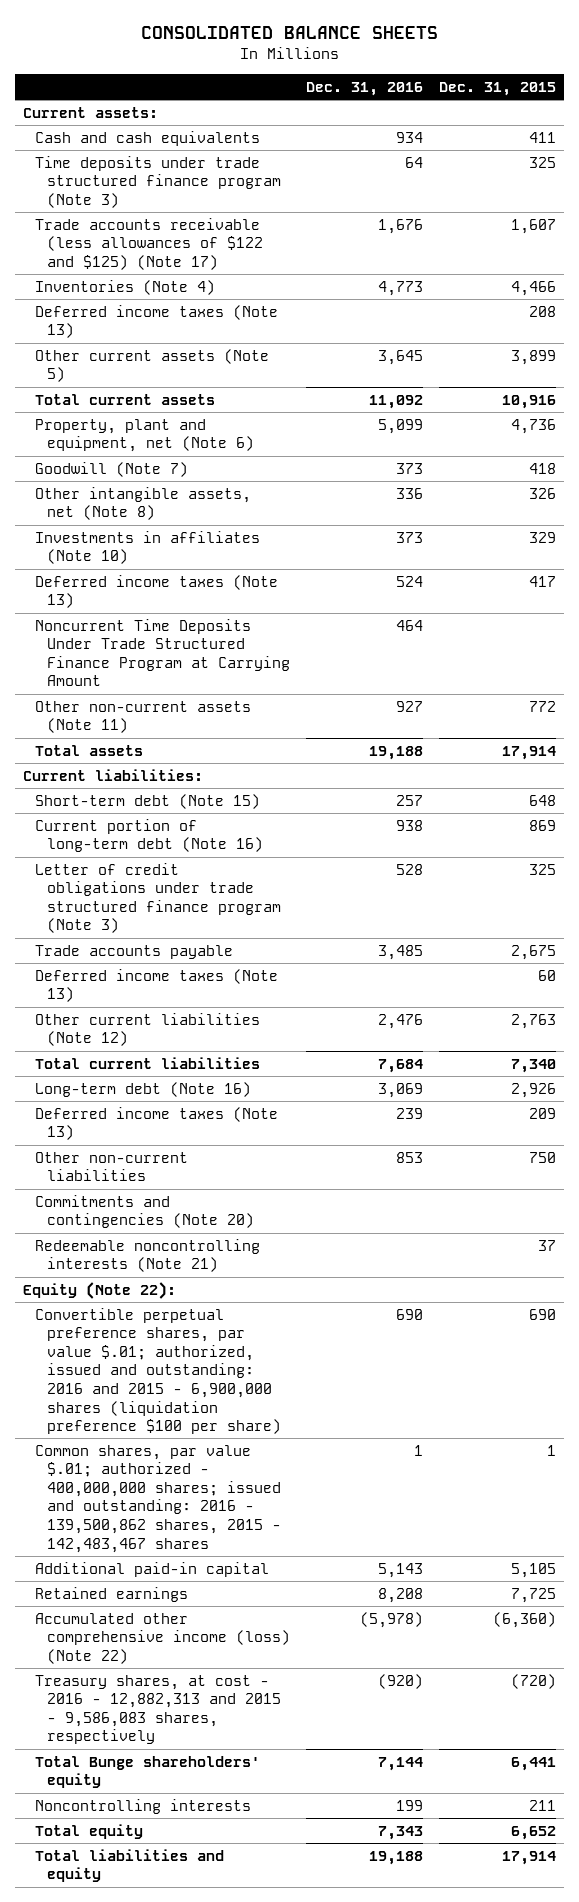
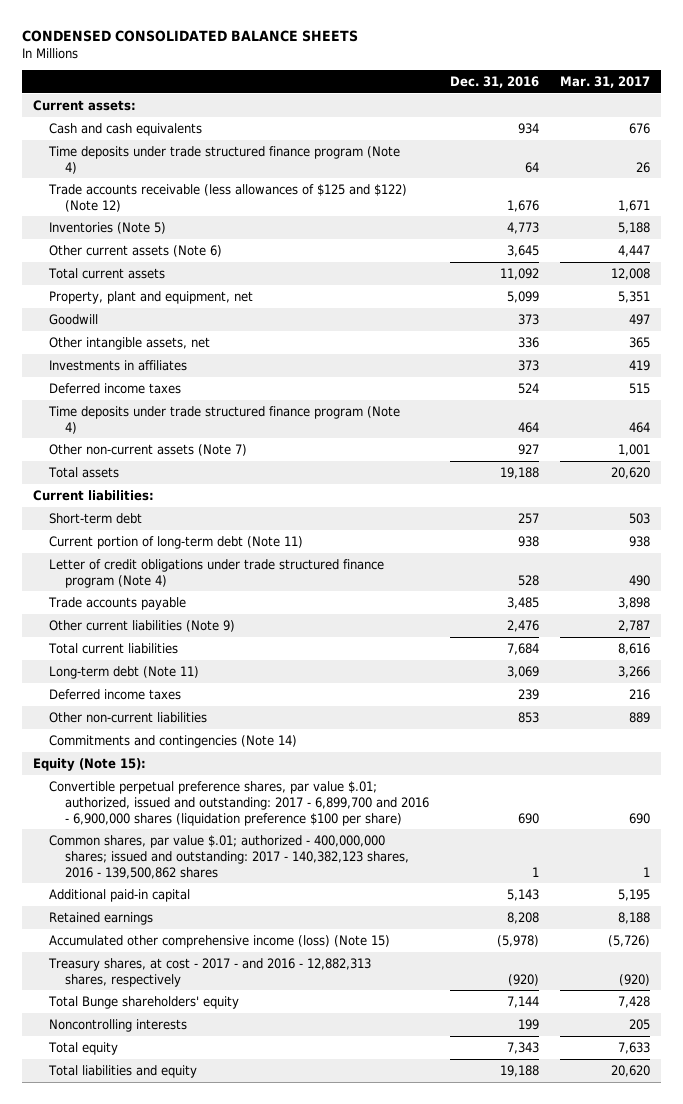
- CONSOLIDATED BALANCE SHEETS
+ CONDENSED CONSOLIDATED BALANCE SHEETS
- | Dec. 31, 2016 | Dec. 31, 2015
+ | Dec. 31, 2016 | Mar. 31, 2017
- Time deposits under trade structured finance program (Note 3) | 64 | 325
- Trade accounts receivable (less allowances of $122 and $125) (Note 17) | 1,676 | 1,607
- Inventories (Note 4) | 4,773 | 4,466
- Deferred income taxes (Note 13) | | 208
- Other current assets (Note 5) | 3,645 | 3,899
+ Time deposits under trade structured finance program (Note 4) | 64 | 26
+ Trade accounts receivable (less allowances of $125 and $122) (Note 12) | 1,676 | 1,671
+ Inventories (Note 5) | 4,773 | 5,188
+ Other current assets (Note 6) | 3,645 | 4,447
- Property, plant and equipment, net (Note 6) | 5,099 | 4,736
- Goodwill (Note 7) | 373 | 418
- Other intangible assets, net (Note 8) | 336 | 326
- Investments in affiliates (Note 10) | 373 | 329
- Deferred income taxes (Note 13) | 524 | 417
- Noncurrent Time Deposits Under Trade Structured Finance Program at Carrying Amount | 464 |
- Other non-current assets (Note 11) | 927 | 772
+ Property, plant and equipment, net | 5,099 | 5,351
+ Goodwill | 373 | 497
+ Other intangible assets, net | 336 | 365
+ Investments in affiliates | 373 | 419
+ Deferred income taxes | 524 | 515
+ Time deposits under trade structured finance program (Note 4) | 464 | 464
+ Other non-current assets (Note 7) | 927 | 1,001
- Short-term debt (Note 15) | 257 | 648
- Current portion of long-term debt (Note 16) | 938 | 869
- Letter of credit obligations under trade structured finance program (Note 3) | 528 | 325
+ Short-term debt | 257 | 503
+ Current portion of long-term debt (Note 11) | 938 | 938
+ Letter of credit obligations under trade structured finance program (Note 4) | 528 | 490
- Deferred income taxes (Note 13) | | 60
- Other current liabilities (Note 12) | 2,476 | 2,763
+ Other current liabilities (Note 9) | 2,476 | 2,787
- Long-term debt (Note 16) | 3,069 | 2,926
- Deferred income taxes (Note 13) | 239 | 209
+ Long-term debt (Note 11) | 3,069 | 3,266
+ Deferred income taxes | 239 | 216
- Commitments and contingencies (Note 20)
- Redeemable noncontrolling interests (Note 21) | | 37
- Equity (Note 22):
- Convertible perpetual preference shares, par value $.01; authorized, issued and outstanding: 2016 and 2015 - 6,900,000 shares (liquidation preference $100 per share) | 690 | 690
- Common shares, par value $.01; authorized - 400,000,000 shares; issued and outstanding: 2016 - 139,500,862 shares, 2015 - 142,483,467 shares | 1 | 1
+ Commitments and contingencies (Note 14)
+ Equity (Note 15):
+ Convertible perpetual preference shares, par value $.01; authorized, issued and outstanding: 2017 - 6,899,700 and 2016 - 6,900,000 shares (liquidation preference $100 per share) | 690 | 690
+ Common shares, par value $.01; authorized - 400,000,000 shares; issued and outstanding: 2017 - 140,382,123 shares, 2016 - 139,500,862 shares | 1 | 1
- Accumulated other comprehensive income (loss) (Note 22) | (5,978) | (6,360)
- Treasury shares, at cost - 2016 - 12,882,313 and 2015 - 9,586,083 shares, respectively | (920) | (720)
+ Accumulated other comprehensive income (loss) (Note 15) | (5,978) | (5,726)
+ Treasury shares, at cost - 2017 - and 2016 - 12,882,313 shares, respectively | (920) | (920)

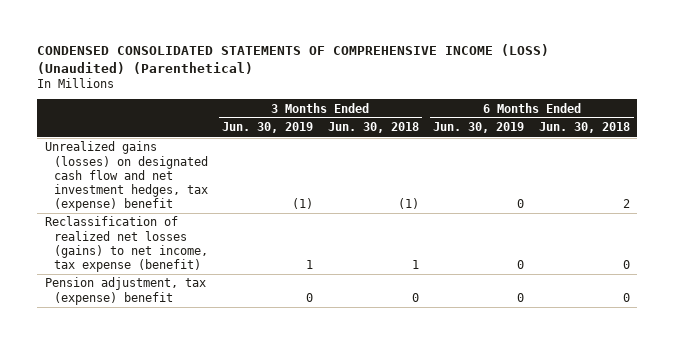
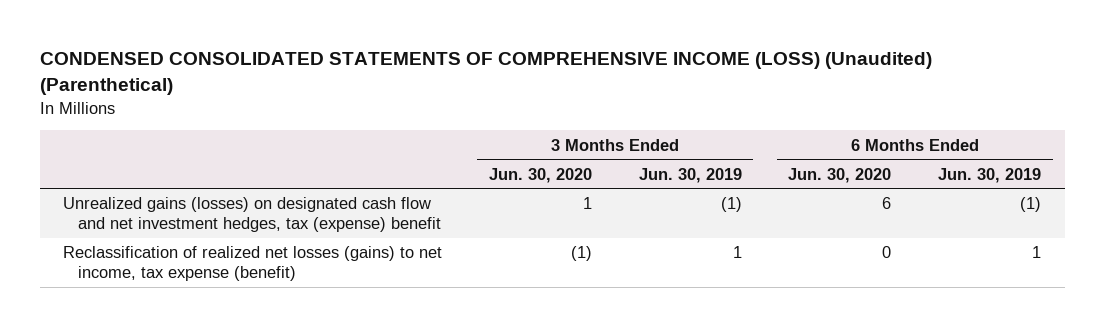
- | 3 Months Ended Jun. 30, 2019 | 3 Months Ended Jun. 30, 2018 | 6 Months Ended Jun. 30, 2019 | 6 Months Ended Jun. 30, 2018
+ | 3 Months Ended Jun. 30, 2020 | 3 Months Ended Jun. 30, 2019 | 6 Months Ended Jun. 30, 2020 | 6 Months Ended Jun. 30, 2019
- Unrealized gains (losses) on designated cash flow and net investment hedges, tax (expense) benefit | (1) | (1) | 0 | 2
- Reclassification of realized net losses (gains) to net income, tax expense (benefit) | 1 | 1 | 0 | 0
- Pension adjustment, tax (expense) benefit | 0 | 0 | 0 | 0
+ Unrealized gains (losses) on designated cash flow and net investment hedges, tax (expense) benefit | 1 | (1) | 6 | (1)
+ Reclassification of realized net losses (gains) to net income, tax expense (benefit) | (1) | 1 | 0 | 1

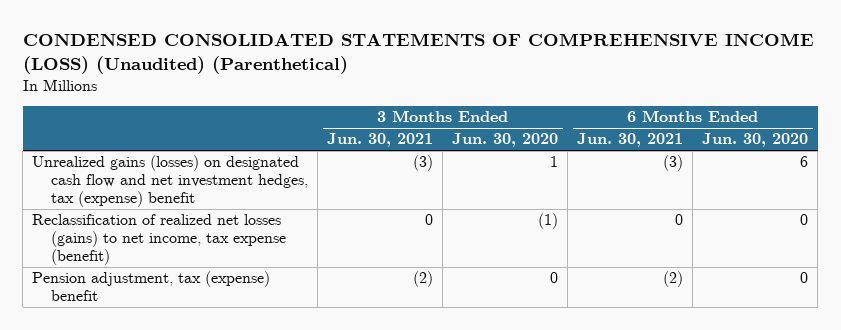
- | 3 Months Ended Jun. 30, 2020 | 3 Months Ended Jun. 30, 2019 | 6 Months Ended Jun. 30, 2020 | 6 Months Ended Jun. 30, 2019
+ | 3 Months Ended Jun. 30, 2021 | 3 Months Ended Jun. 30, 2020 | 6 Months Ended Jun. 30, 2021 | 6 Months Ended Jun. 30, 2020
+ Pension adjustment, tax (expense) benefit | (2) | 0 | (2) | 0

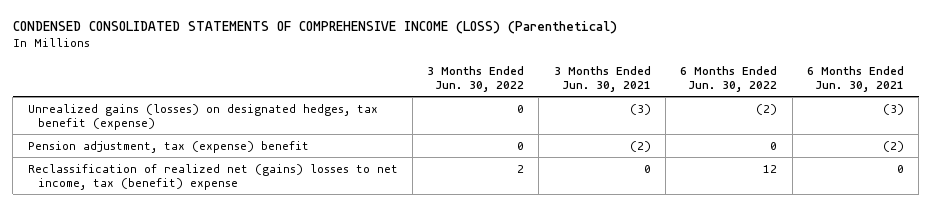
- CONDENSED CONSOLIDATED STATEMENTS OF COMPREHENSIVE INCOME (LOSS) (Unaudited) (Parenthetical)
+ CONDENSED CONSOLIDATED STATEMENTS OF COMPREHENSIVE INCOME (LOSS) (Parenthetical)
- | 3 Months Ended Jun. 30, 2021 | 3 Months Ended Jun. 30, 2020 | 6 Months Ended Jun. 30, 2021 | 6 Months Ended Jun. 30, 2020
+ | 3 Months Ended Jun. 30, 2022 | 3 Months Ended Jun. 30, 2021 | 6 Months Ended Jun. 30, 2022 | 6 Months Ended Jun. 30, 2021
- Unrealized gains (losses) on designated cash flow and net investment hedges, tax (expense) benefit | (3) | 1 | (3) | 6
- Reclassification of realized net losses (gains) to net income, tax expense (benefit) | 0 | (1) | 0 | 0
+ Unrealized gains (losses) on designated hedges, tax benefit (expense) | 0 | (3) | (2) | (3)
+ Reclassification of realized net (gains) losses to net income, tax (benefit) expense | 2 | 0 | 12 | 0

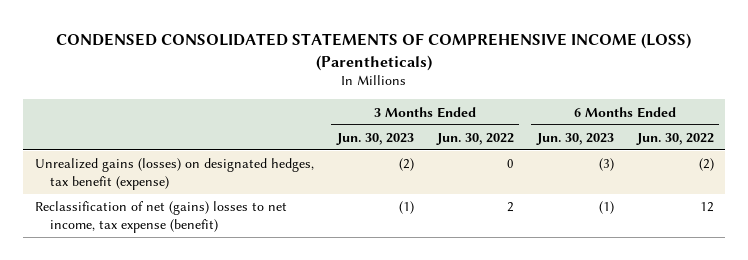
- CONDENSED CONSOLIDATED STATEMENTS OF COMPREHENSIVE INCOME (LOSS) (Parenthetical)
+ CONDENSED CONSOLIDATED STATEMENTS OF COMPREHENSIVE INCOME (LOSS) (Parentheticals)
- | 3 Months Ended Jun. 30, 2022 | 3 Months Ended Jun. 30, 2021 | 6 Months Ended Jun. 30, 2022 | 6 Months Ended Jun. 30, 2021
+ | 3 Months Ended Jun. 30, 2023 | 3 Months Ended Jun. 30, 2022 | 6 Months Ended Jun. 30, 2023 | 6 Months Ended Jun. 30, 2022
- Pension adjustment, tax (expense) benefit | 0 | (2) | 0 | (2)
- Reclassification of realized net (gains) losses to net income, tax (benefit) expense | 2 | 0 | 12 | 0
+ Reclassification of net (gains) losses to net income, tax expense (benefit) | (1) | 2 | (1) | 12

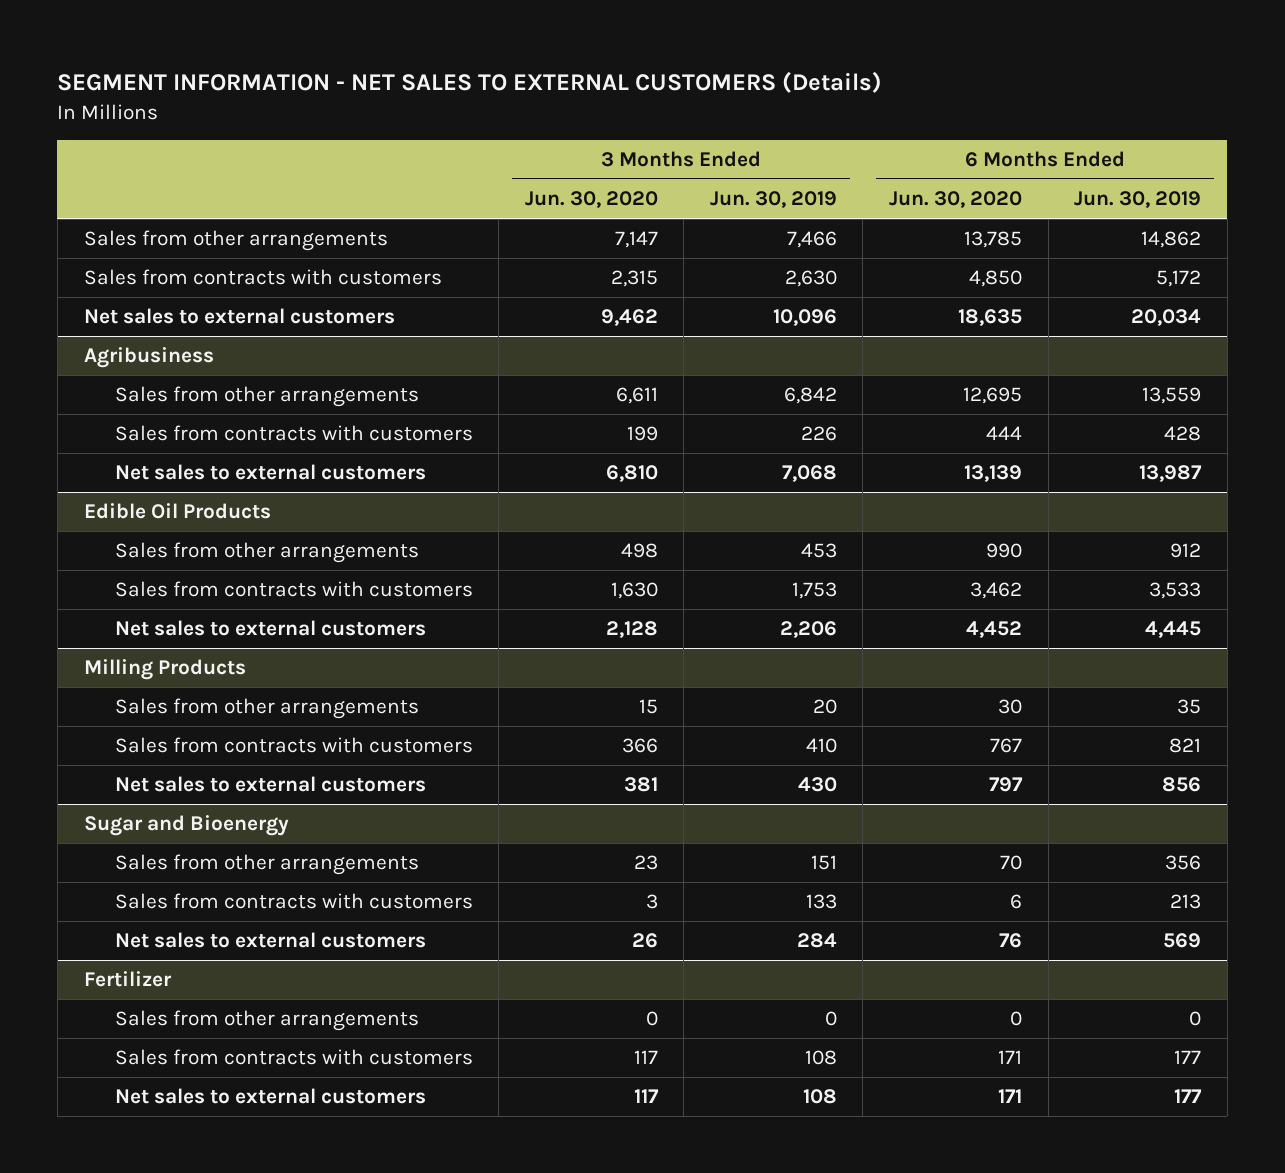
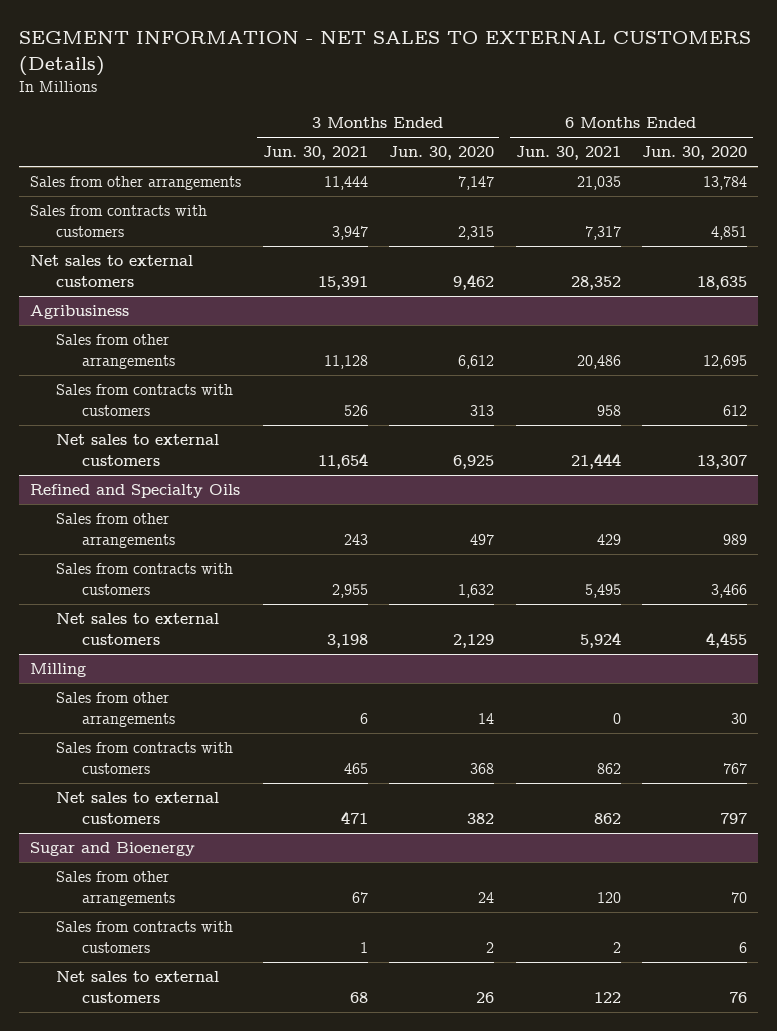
- | 3 Months Ended Jun. 30, 2020 | 3 Months Ended Jun. 30, 2019 | 6 Months Ended Jun. 30, 2020 | 6 Months Ended Jun. 30, 2019
+ | 3 Months Ended Jun. 30, 2021 | 3 Months Ended Jun. 30, 2020 | 6 Months Ended Jun. 30, 2021 | 6 Months Ended Jun. 30, 2020
- Sales from other arrangements | 7,147 | 7,466 | 13,785 | 14,862
- Sales from contracts with customers | 2,315 | 2,630 | 4,850 | 5,172
+ Sales from other arrangements | 11,444 | 7,147 | 21,035 | 13,784
+ Sales from contracts with customers | 3,947 | 2,315 | 7,317 | 4,851
@ Agribusiness
- Sales from other arrangements | 6,611 | 6,842 | 12,695 | 13,559
- Sales from contracts with customers | 199 | 226 | 444 | 428
- Net sales to external customers | 6,810 | 7,068 | 13,139 | 13,987
- Edible Oil Products
- Sales from other arrangements | 498 | 453 | 990 | 912
- Sales from contracts with customers | 1,630 | 1,753 | 3,462 | 3,533
- Net sales to external customers | 2,128 | 2,206 | 4,452 | 4,445
- Milling Products
- Sales from other arrangements | 15 | 20 | 30 | 35
- Sales from contracts with customers | 366 | 410 | 767 | 821
- Net sales to external customers | 381 | 430 | 797 | 856
@ Agribusiness
+ Sales from other arrangements | 11,128 | 6,612 | 20,486 | 12,695
+ Sales from contracts with customers | 526 | 313 | 958 | 612
+ Net sales to external customers | 11,654 | 6,925 | 21,444 | 13,307
+ Refined and Specialty Oils
+ Sales from other arrangements | 243 | 497 | 429 | 989
+ Sales from contracts with customers | 2,955 | 1,632 | 5,495 | 3,466
+ Net sales to external customers | 3,198 | 2,129 | 5,924 | 4,455
+ Milling
+ Sales from other arrangements | 6 | 14 | 0 | 30
+ Sales from contracts with customers | 465 | 368 | 862 | 767
+ Net sales to external customers | 471 | 382 | 862 | 797
@ Sugar and Bioenergy
- Sales from other arrangements | 23 | 151 | 70 | 356
- Sales from contracts with customers | 3 | 133 | 6 | 213
+ Sales from other arrangements | 67 | 24 | 120 | 70
+ Sales from contracts with customers | 1 | 2 | 2 | 6
- Fertilizer
- Sales from other arrangements | 0 | 0 | 0 | 0
- Sales from contracts with customers | 117 | 108 | 171 | 177
- Net sales to external customers | 117 | 108 | 171 | 177

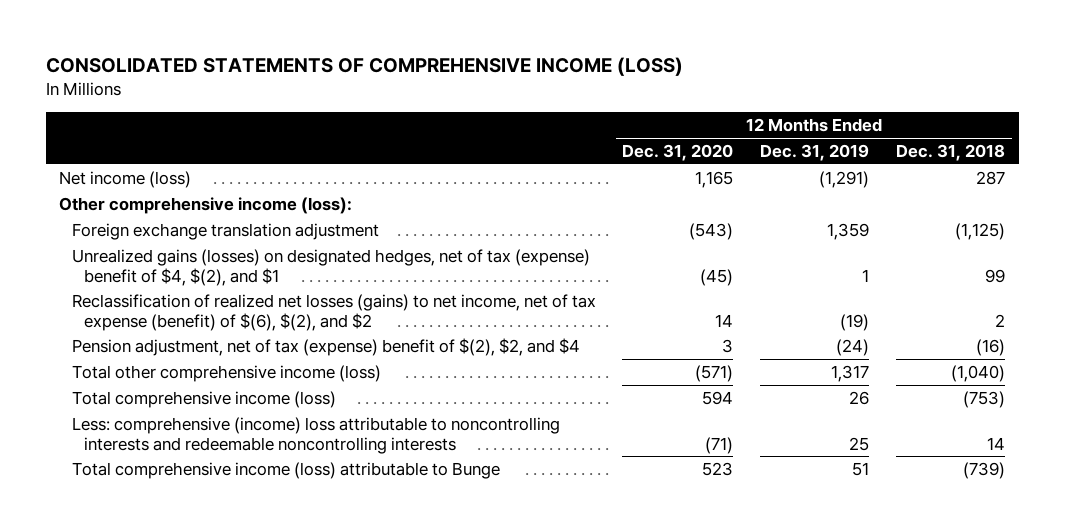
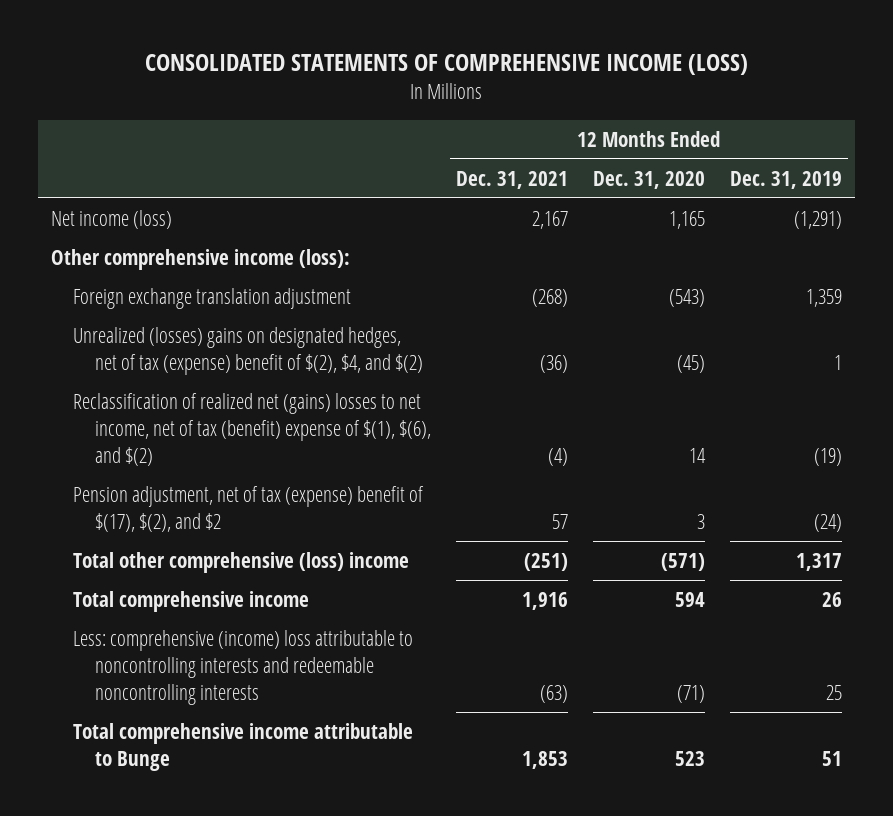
- | 12 Months Ended Dec. 31, 2020 | 12 Months Ended Dec. 31, 2019 | 12 Months Ended Dec. 31, 2018
+ | 12 Months Ended Dec. 31, 2021 | 12 Months Ended Dec. 31, 2020 | 12 Months Ended Dec. 31, 2019
- Unrealized gains (losses) on designated hedges, net of tax (expense) benefit of $4, $(2), and $1 | (45) | 1 | 99
- Reclassification of realized net losses (gains) to net income, net of tax expense (benefit) of $(6), $(2), and $2 | 14 | (19) | 2
- Pension adjustment, net of tax (expense) benefit of $(2), $2, and $4 | 3 | (24) | (16)
- Total other comprehensive income (loss) | (571) | 1,317 | (1,040)
- Total comprehensive income (loss) | 594 | 26 | (753)
+ Unrealized (losses) gains on designated hedges, net of tax (expense) benefit of $(2), $4, and $(2) | (36) | (45) | 1
+ Reclassification of realized net (gains) losses to net income, net of tax (benefit) expense of $(1), $(6), and $(2) | (4) | 14 | (19)
+ Pension adjustment, net of tax (expense) benefit of $(17), $(2), and $2 | 57 | 3 | (24)
+ Total other comprehensive (loss) income | (251) | (571) | 1,317
+ Total comprehensive income | 1,916 | 594 | 26
- Total comprehensive income (loss) attributable to Bunge | 523 | 51 | (739)
+ Total comprehensive income attributable to Bunge | 1,853 | 523 | 51

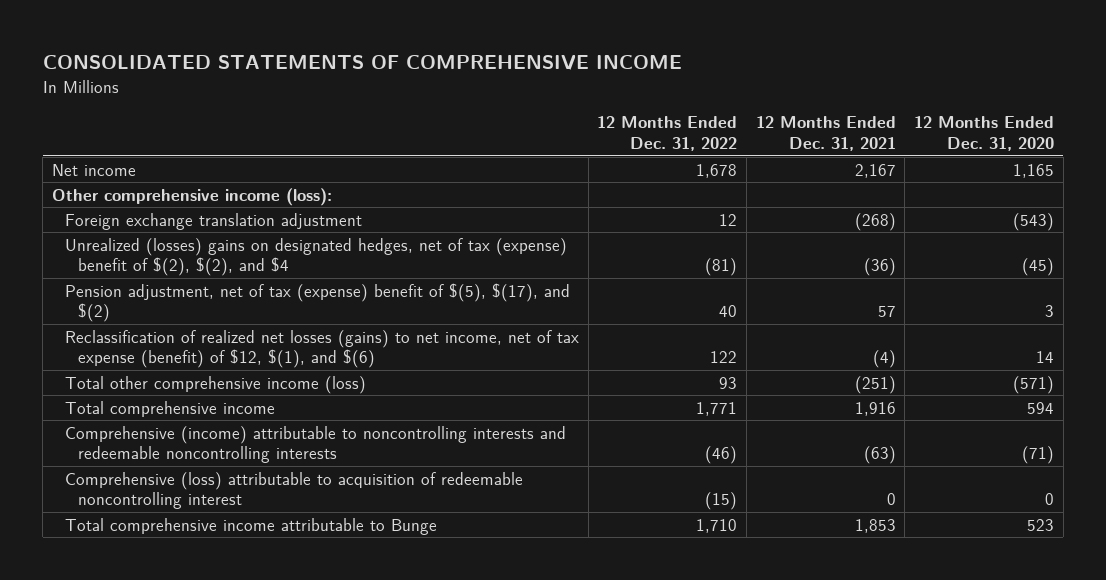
- CONSOLIDATED STATEMENTS OF COMPREHENSIVE INCOME (LOSS)
+ CONSOLIDATED STATEMENTS OF COMPREHENSIVE INCOME
- | 12 Months Ended Dec. 31, 2021 | 12 Months Ended Dec. 31, 2020 | 12 Months Ended Dec. 31, 2019
+ | 12 Months Ended Dec. 31, 2022 | 12 Months Ended Dec. 31, 2021 | 12 Months Ended Dec. 31, 2020
- Net income (loss) | 2,167 | 1,165 | (1,291)
+ Net income | 1,678 | 2,167 | 1,165
- Unrealized (losses) gains on designated hedges, net of tax (expense) benefit of $(2), $4, and $(2) | (36) | (45) | 1
- Reclassification of realized net (gains) losses to net income, net of tax (benefit) expense of $(1), $(6), and $(2) | (4) | 14 | (19)
- Pension adjustment, net of tax (expense) benefit of $(17), $(2), and $2 | 57 | 3 | (24)
- Total other comprehensive (loss) income | (251) | (571) | 1,317
+ Unrealized (losses) gains on designated hedges, net of tax (expense) benefit of $(2), $(2), and $4 | (81) | (36) | (45)
+ Pension adjustment, net of tax (expense) benefit of $(5), $(17), and $(2) | 40 | 57 | 3
+ Reclassification of realized net losses (gains) to net income, net of tax expense (benefit) of $12, $(1), and $(6) | 122 | (4) | 14
+ Total other comprehensive income (loss) | 93 | (251) | (571)
- Less: comprehensive (income) loss attributable to noncontrolling interests and redeemable noncontrolling interests | (63) | (71) | 25
+ Comprehensive (income) attributable to noncontrolling interests and redeemable noncontrolling interests | (46) | (63) | (71)
+ Comprehensive (loss) attributable to acquisition of redeemable noncontrolling interest | (15) | 0 | 0

